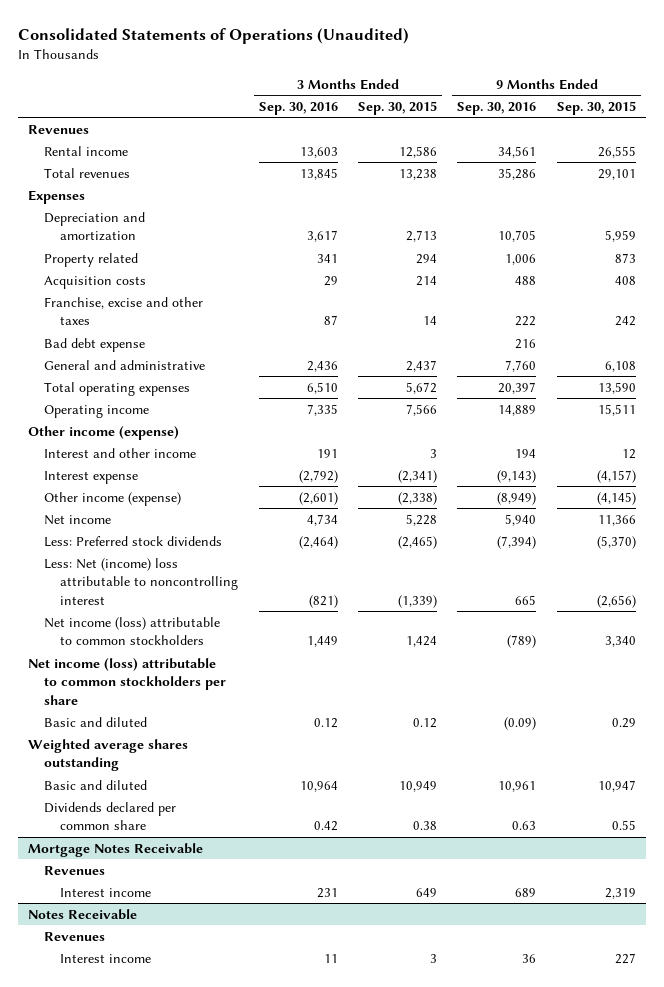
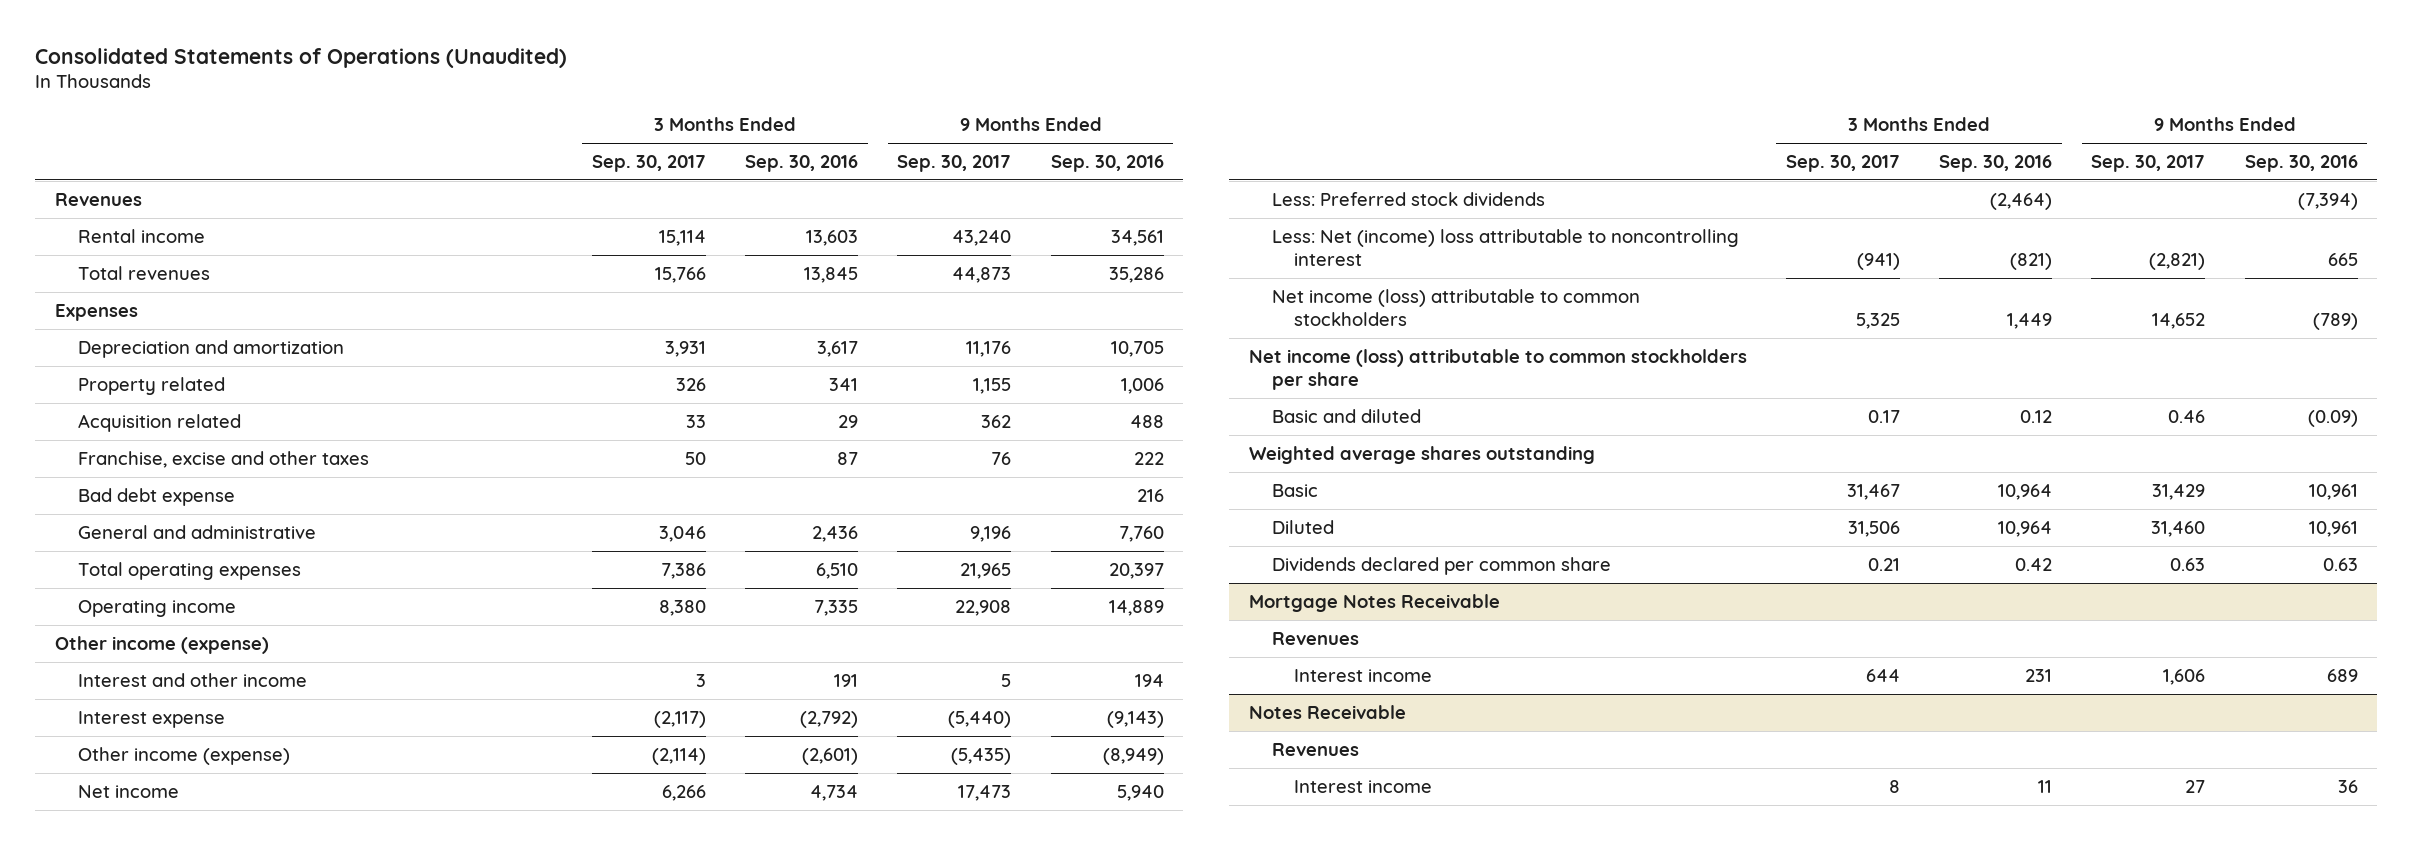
- | 3 Months Ended Sep. 30, 2016 | 3 Months Ended Sep. 30, 2015 | 9 Months Ended Sep. 30, 2016 | 9 Months Ended Sep. 30, 2015
+ | 3 Months Ended Sep. 30, 2017 | 3 Months Ended Sep. 30, 2016 | 9 Months Ended Sep. 30, 2017 | 9 Months Ended Sep. 30, 2016
- Acquisition costs | 29 | 214 | 488 | 408
+ Acquisition related | 33 | 29 | 362 | 488
- Basic and diluted | 10,964 | 10,949 | 10,961 | 10,947
+ Basic | 31,467 | 10,964 | 31,429 | 10,961
+ Diluted | 31,506 | 10,964 | 31,460 | 10,961

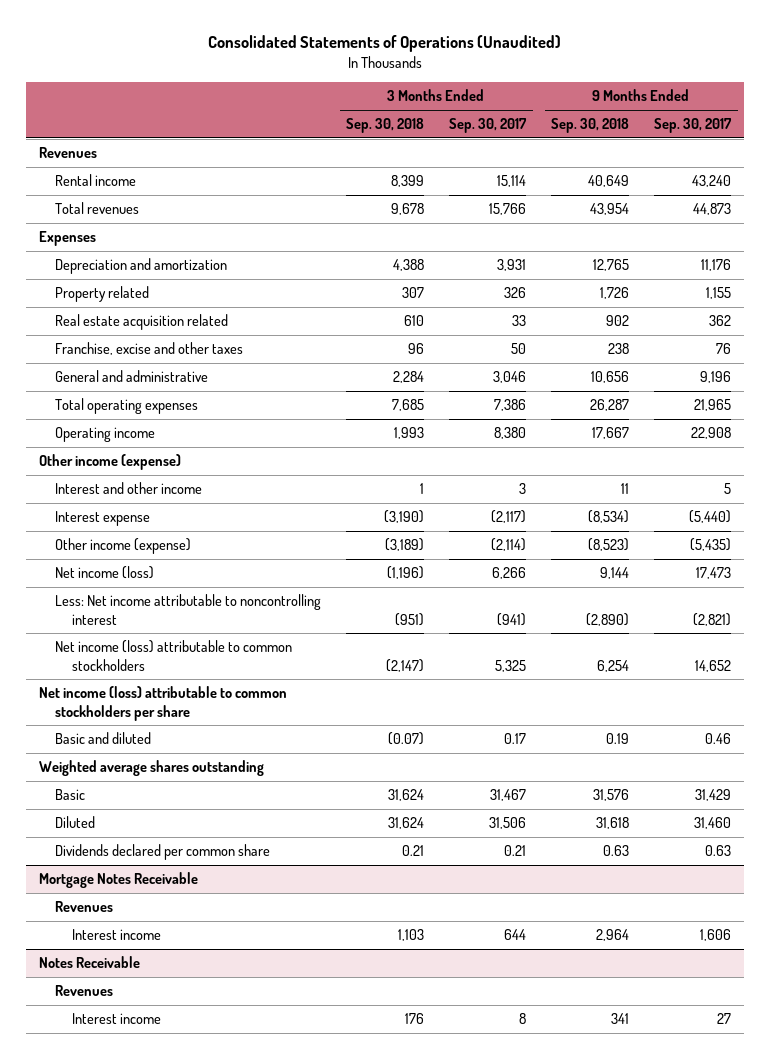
- | 3 Months Ended Sep. 30, 2017 | 3 Months Ended Sep. 30, 2016 | 9 Months Ended Sep. 30, 2017 | 9 Months Ended Sep. 30, 2016
+ | 3 Months Ended Sep. 30, 2018 | 3 Months Ended Sep. 30, 2017 | 9 Months Ended Sep. 30, 2018 | 9 Months Ended Sep. 30, 2017
- Acquisition related | 33 | 29 | 362 | 488
+ Real estate acquisition related | 610 | 33 | 902 | 362
- Bad debt expense | | | | 216
- Net income | 6,266 | 4,734 | 17,473 | 5,940
- Less: Preferred stock dividends | | (2,464) | | (7,394)
- Less: Net (income) loss attributable to noncontrolling interest | (941) | (821) | (2,821) | 665
+ Net income (loss) | (1,196) | 6,266 | 9,144 | 17,473
+ Less: Net income attributable to noncontrolling interest | (951) | (941) | (2,890) | (2,821)

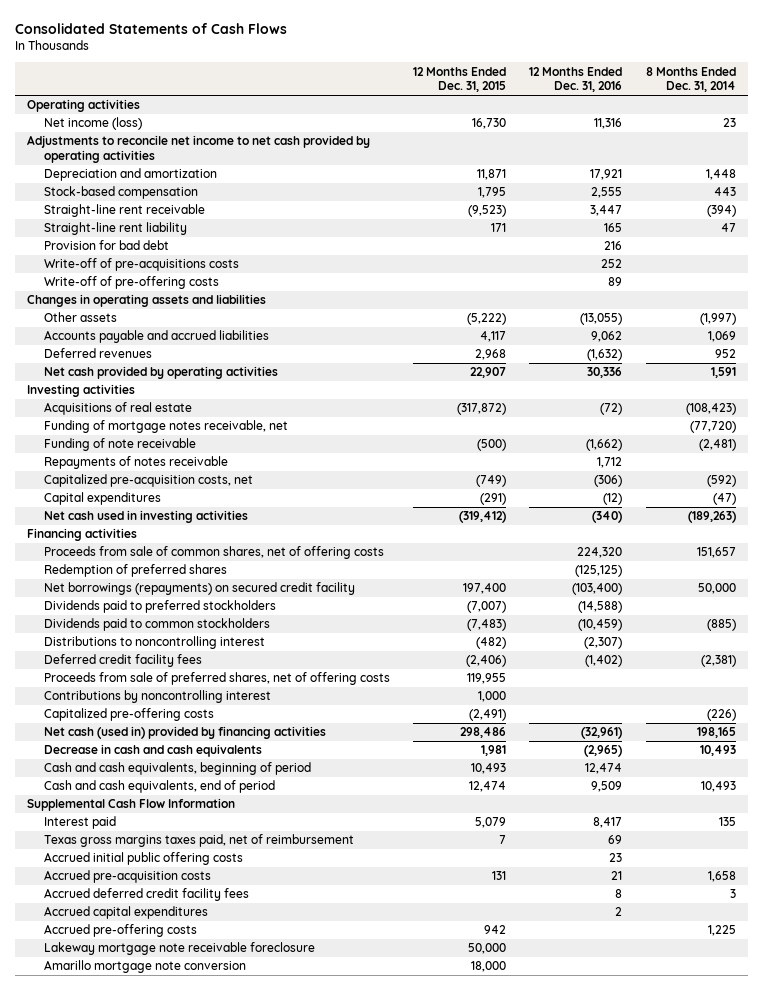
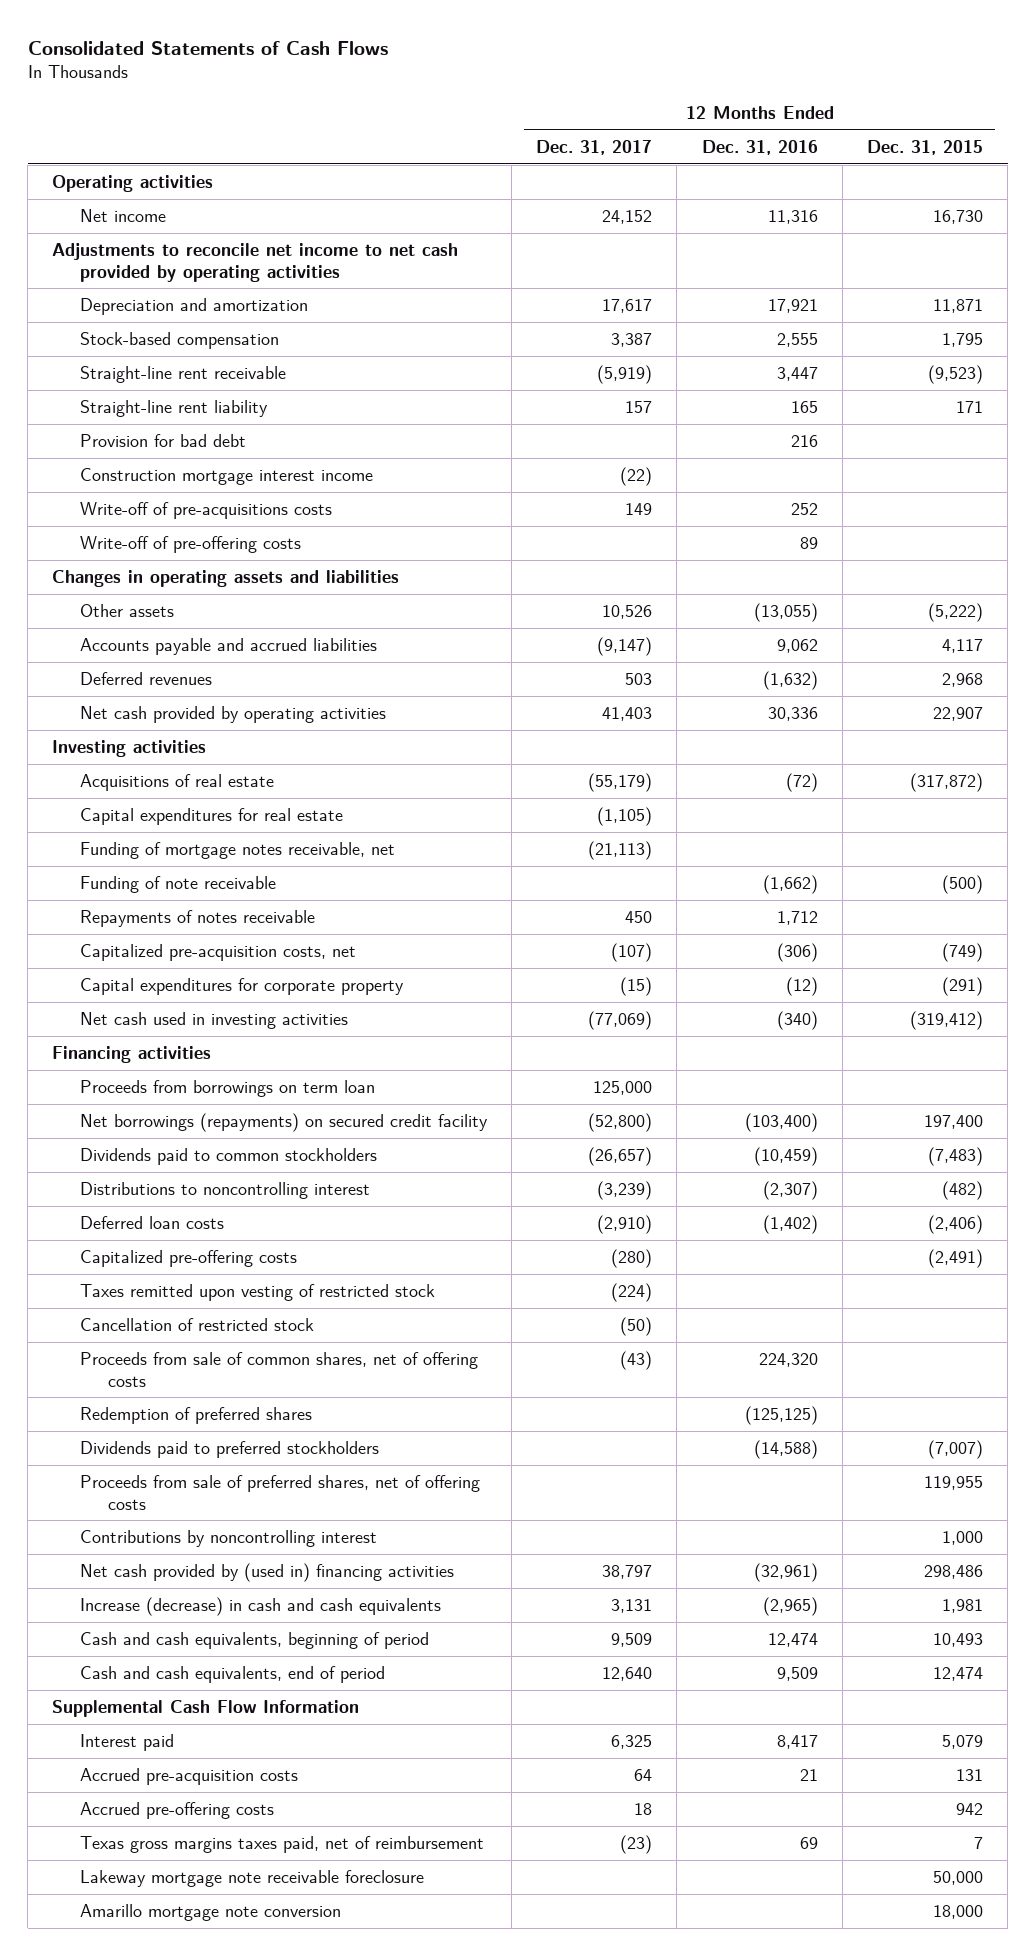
- | 12 Months Ended Dec. 31, 2015 | 12 Months Ended Dec. 31, 2016 | 8 Months Ended Dec. 31, 2014
+ | 12 Months Ended Dec. 31, 2017 | 12 Months Ended Dec. 31, 2016 | 12 Months Ended Dec. 31, 2015
- Net income (loss) | 16,730 | 11,316 | 23
+ Net income | 24,152 | 11,316 | 16,730
+ Construction mortgage interest income | (22) | |
+ Capital expenditures for real estate | (1,105) | |
- Capital expenditures | (291) | (12) | (47)
+ Capital expenditures for corporate property | (15) | (12) | (291)
+ Proceeds from borrowings on term loan | 125,000 | |
- Deferred credit facility fees | (2,406) | (1,402) | (2,381)
+ Deferred loan costs | (2,910) | (1,402) | (2,406)
moved up: Capitalized pre-offering costs | (280) | | (2,491)
+ Taxes remitted upon vesting of restricted stock | (224) | |
+ Cancellation of restricted stock | (50) | |
moved down: Proceeds from sale of common shares, net of offering costs | (43) | 224,320 |
moved down: Redemption of preferred shares | | (125,125) |
moved down: Dividends paid to preferred stockholders | | (14,588) | (7,007)
- Net cash (used in) provided by financing activities | 298,486 | (32,961) | 198,165
- Decrease in cash and cash equivalents | 1,981 | (2,965) | 10,493
+ Net cash provided by (used in) financing activities | 38,797 | (32,961) | 298,486
+ Increase (decrease) in cash and cash equivalents | 3,131 | (2,965) | 1,981
- Accrued initial public offering costs | | 23 |
- Accrued deferred credit facility fees | | 8 | 3
- Accrued capital expenditures | | 2 |
moved down: Texas gross margins taxes paid, net of reimbursement | (23) | 69 | 7

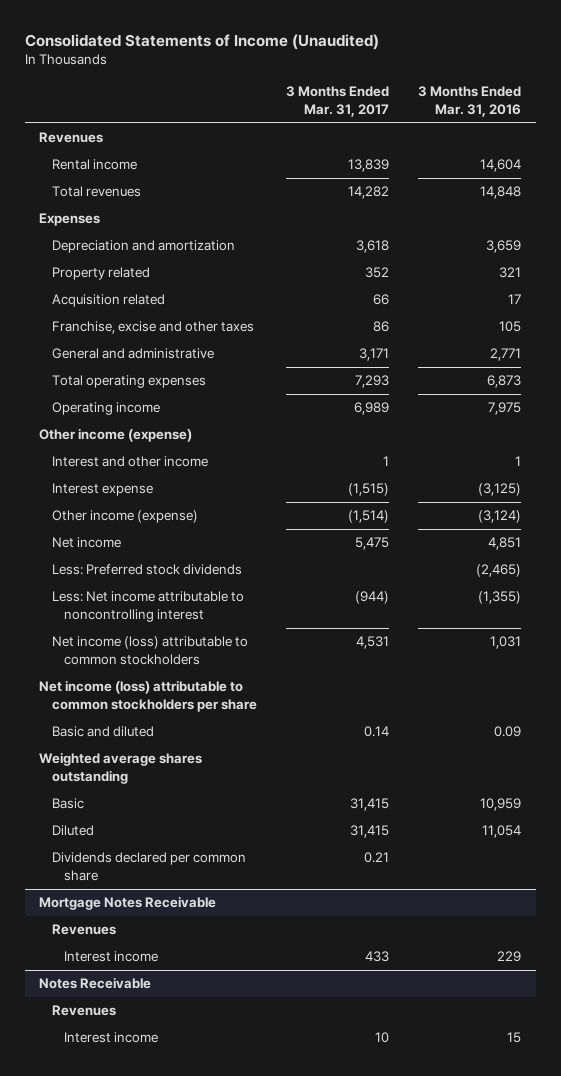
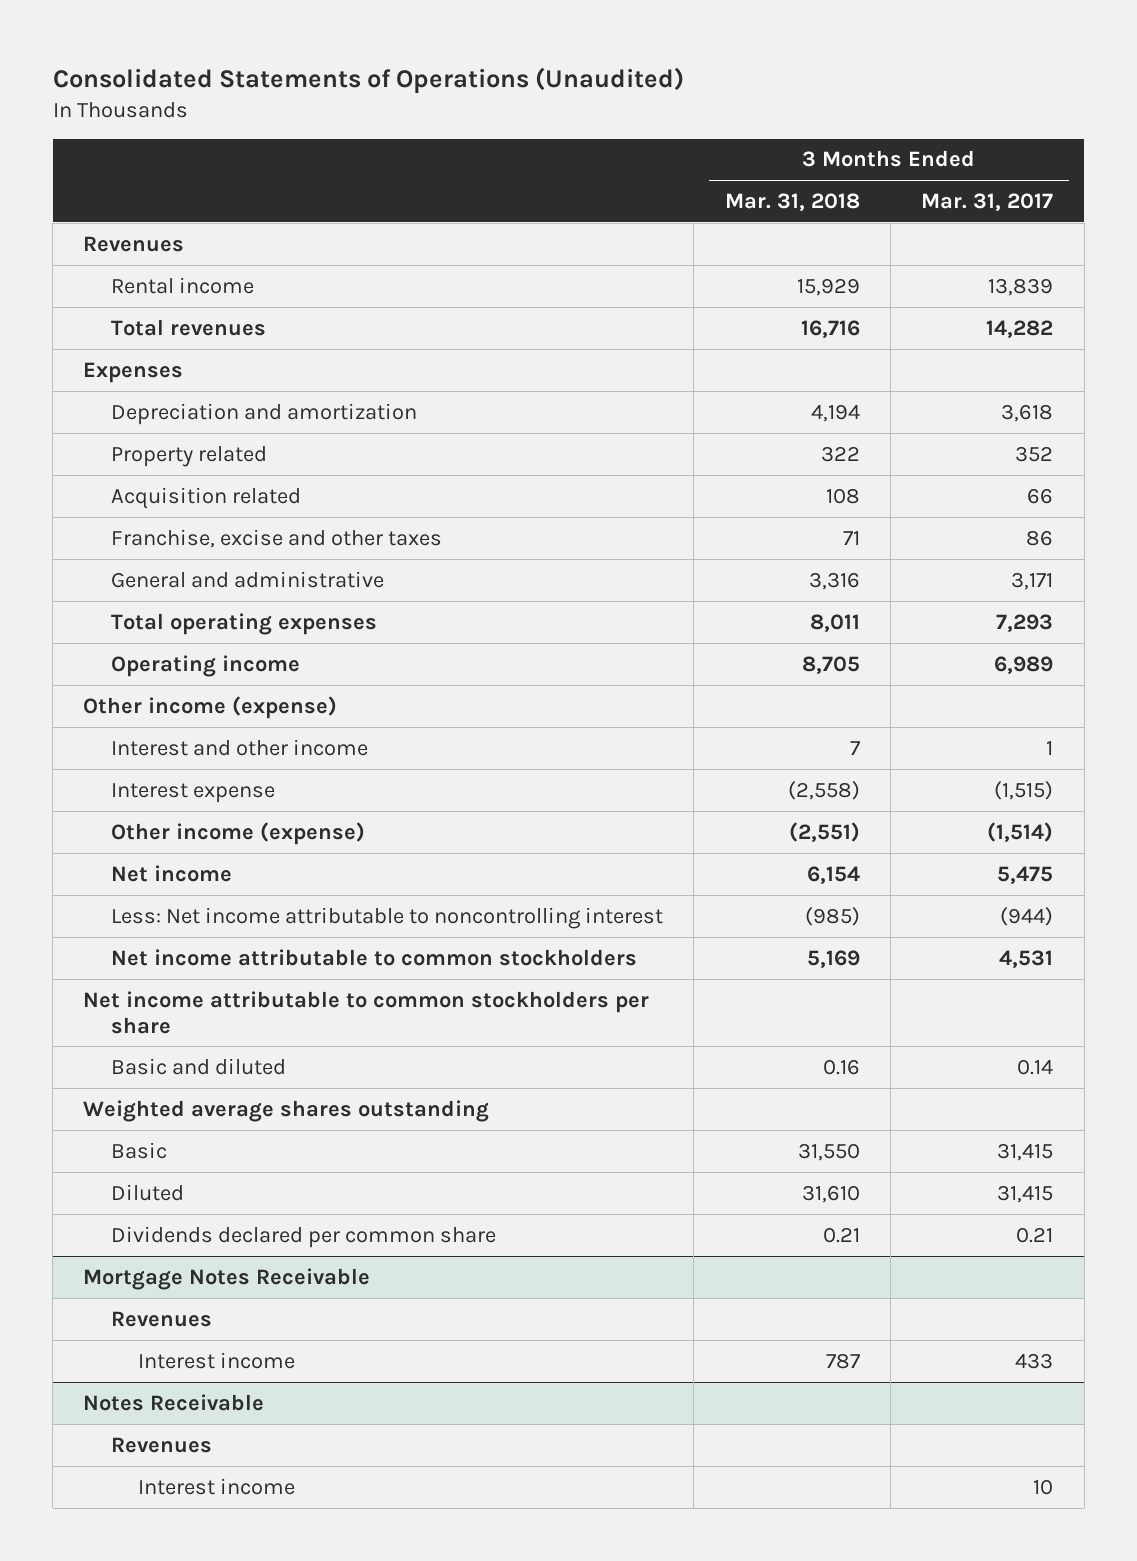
- Consolidated Statements of Income (Unaudited)
+ Consolidated Statements of Operations (Unaudited)
- | 3 Months Ended Mar. 31, 2017 | 3 Months Ended Mar. 31, 2016
+ | 3 Months Ended Mar. 31, 2018 | 3 Months Ended Mar. 31, 2017
- Less: Preferred stock dividends | | (2,465)
- Net income (loss) attributable to common stockholders | 4,531 | 1,031
- Net income (loss) attributable to common stockholders per share
+ Net income attributable to common stockholders | 5,169 | 4,531
+ Net income attributable to common stockholders per share

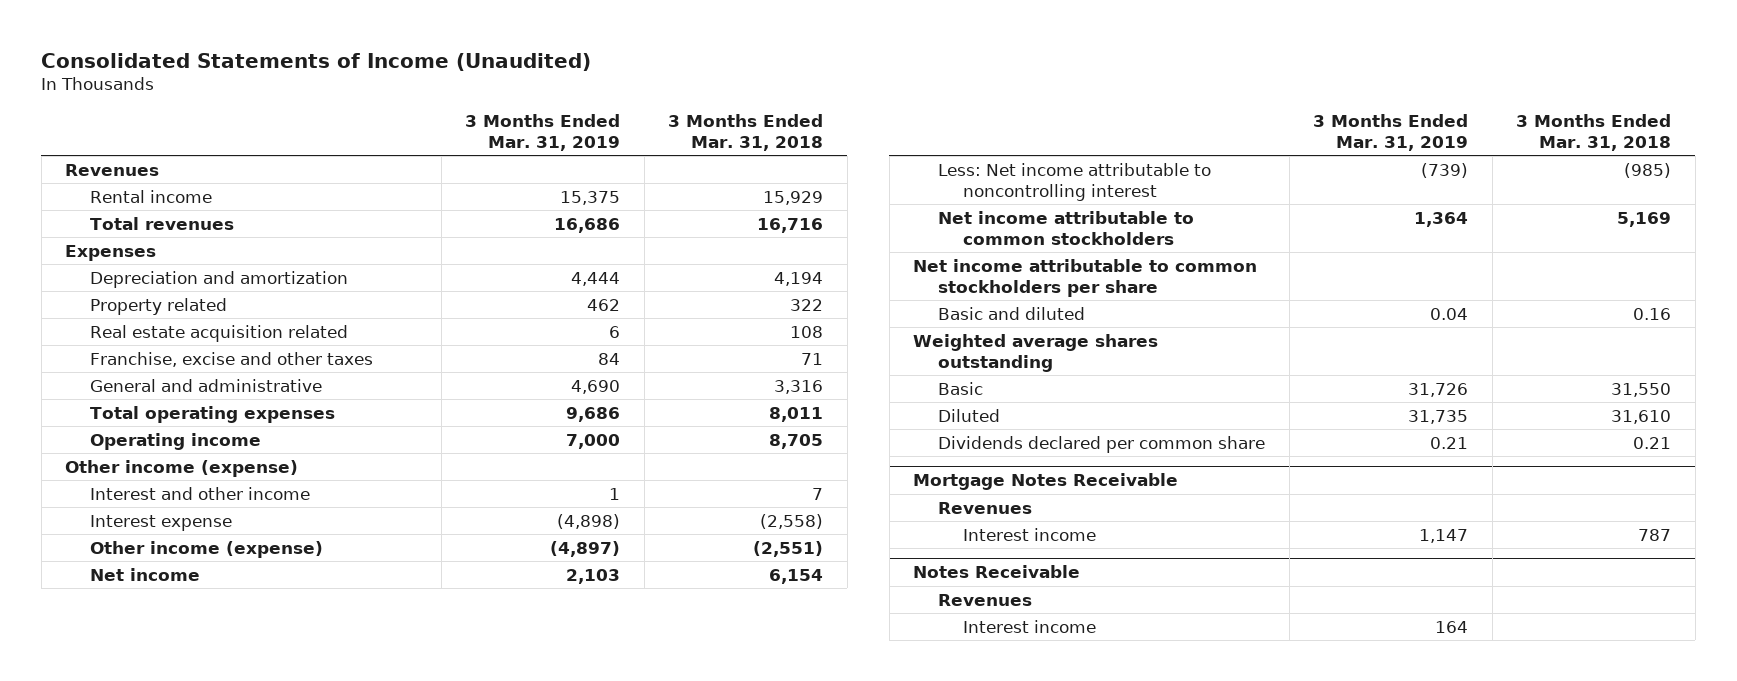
- Consolidated Statements of Operations (Unaudited)
+ Consolidated Statements of Income (Unaudited)
- | 3 Months Ended Mar. 31, 2018 | 3 Months Ended Mar. 31, 2017
+ | 3 Months Ended Mar. 31, 2019 | 3 Months Ended Mar. 31, 2018
- Acquisition related | 108 | 66
+ Real estate acquisition related | 6 | 108

